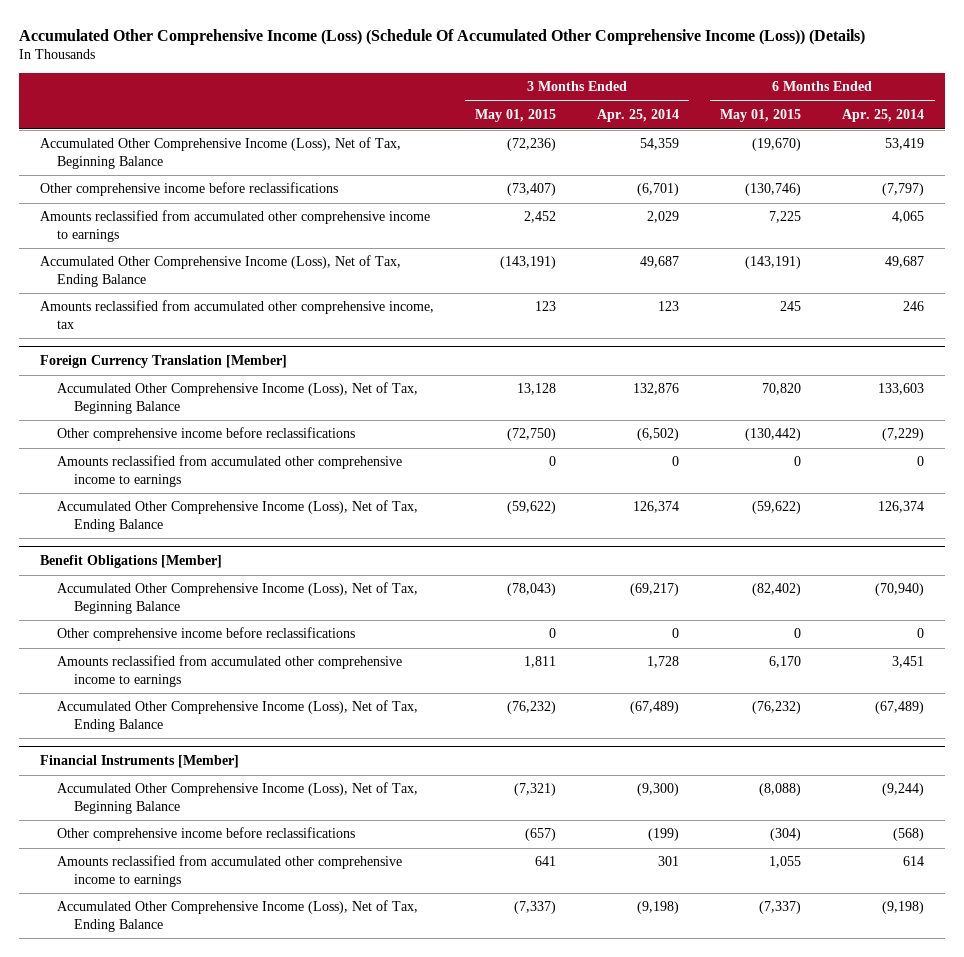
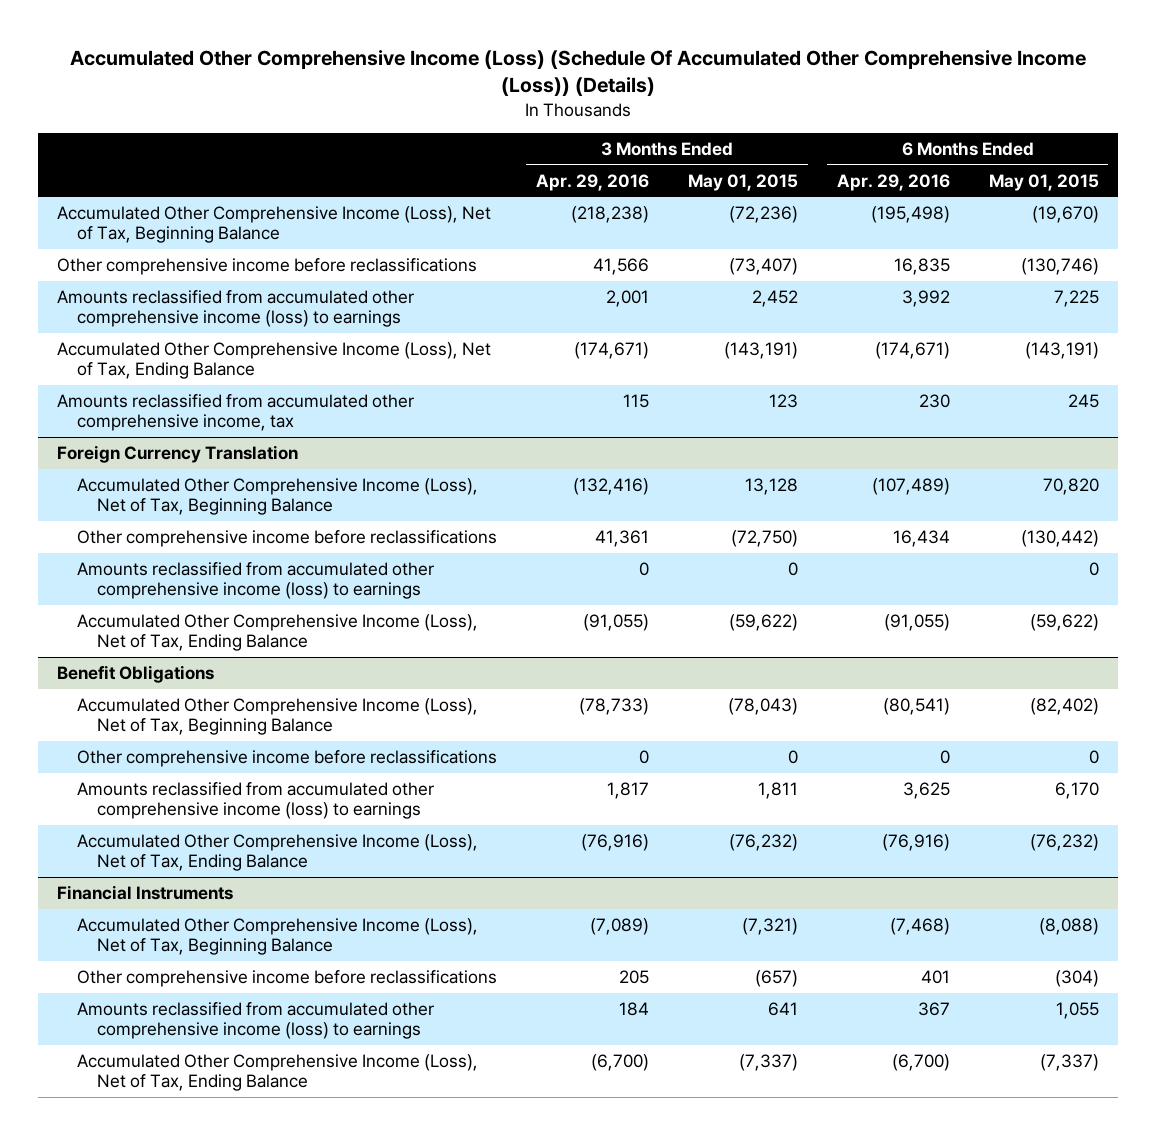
- | 3 Months Ended May 01, 2015 | 3 Months Ended Apr. 25, 2014 | 6 Months Ended May 01, 2015 | 6 Months Ended Apr. 25, 2014
+ | 3 Months Ended Apr. 29, 2016 | 3 Months Ended May 01, 2015 | 6 Months Ended Apr. 29, 2016 | 6 Months Ended May 01, 2015
- Amounts reclassified from accumulated other comprehensive income to earnings | 2,452 | 2,029 | 7,225 | 4,065
+ Amounts reclassified from accumulated other comprehensive income (loss) to earnings | 2,001 | 2,452 | 3,992 | 7,225
- Foreign Currency Translation [Member]
+ Foreign Currency Translation
- Amounts reclassified from accumulated other comprehensive income to earnings | 0 | 0 | 0 | 0
+ Amounts reclassified from accumulated other comprehensive income (loss) to earnings | 0 | 0 | | 0
- Benefit Obligations [Member]
+ Benefit Obligations
- Amounts reclassified from accumulated other comprehensive income to earnings | 1,811 | 1,728 | 6,170 | 3,451
+ Amounts reclassified from accumulated other comprehensive income (loss) to earnings | 1,817 | 1,811 | 3,625 | 6,170
- Financial Instruments [Member]
+ Financial Instruments
- Amounts reclassified from accumulated other comprehensive income to earnings | 641 | 301 | 1,055 | 614
+ Amounts reclassified from accumulated other comprehensive income (loss) to earnings | 184 | 641 | 367 | 1,055

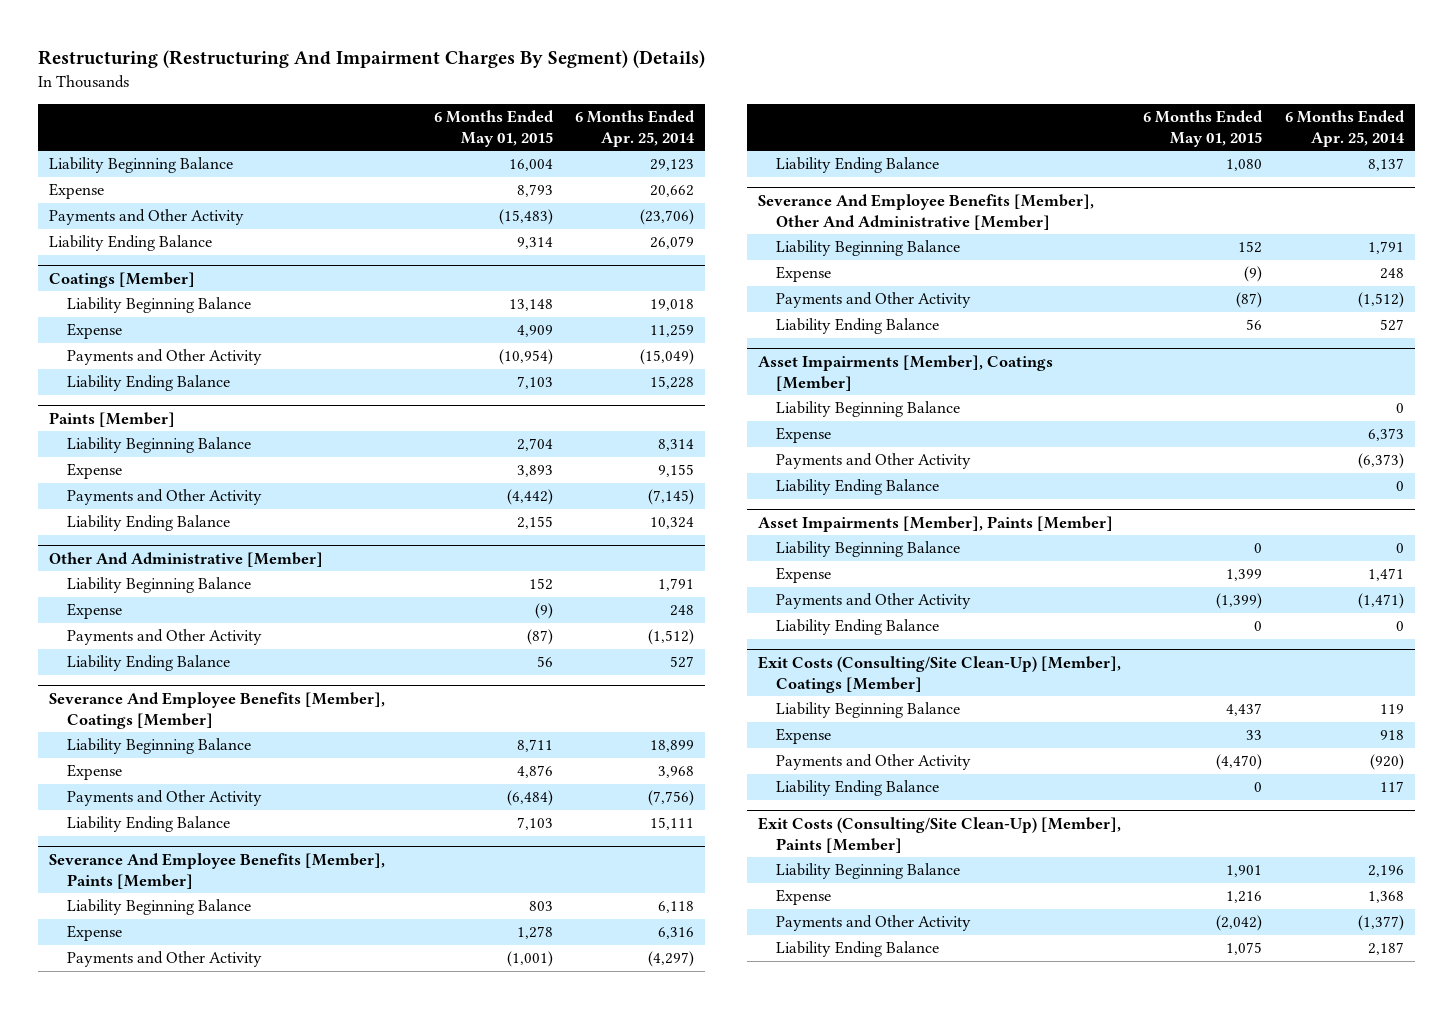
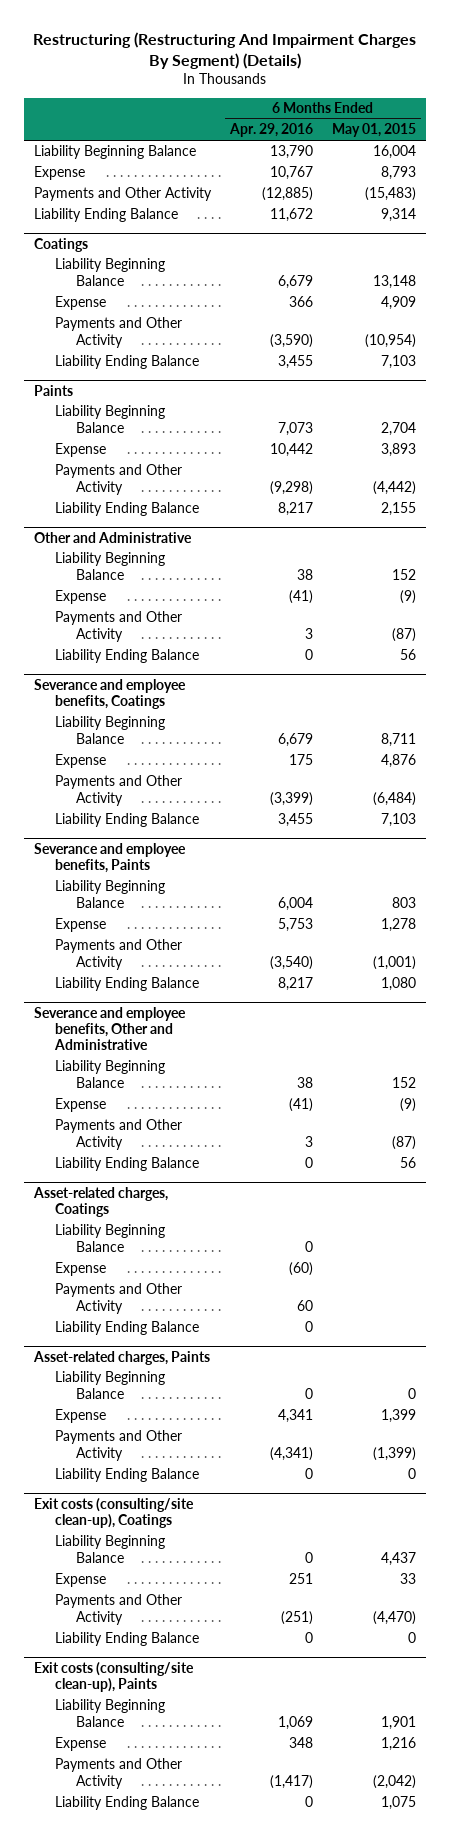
- | 6 Months Ended May 01, 2015 | 6 Months Ended Apr. 25, 2014
+ | 6 Months Ended Apr. 29, 2016 | 6 Months Ended May 01, 2015
- Coatings [Member]
+ Coatings
- Paints [Member]
+ Paints
- Other And Administrative [Member]
+ Other and Administrative
- Severance And Employee Benefits [Member], Coatings [Member]
+ Severance and employee benefits, Coatings
- Severance And Employee Benefits [Member], Paints [Member]
+ Severance and employee benefits, Paints
- Severance And Employee Benefits [Member], Other And Administrative [Member]
+ Severance and employee benefits, Other and Administrative
- Asset Impairments [Member], Coatings [Member]
+ Asset-related charges, Coatings
- Asset Impairments [Member], Paints [Member]
+ Asset-related charges, Paints
- Exit Costs (Consulting/Site Clean-Up) [Member], Coatings [Member]
+ Exit costs (consulting/site clean-up), Coatings
- Exit Costs (Consulting/Site Clean-Up) [Member], Paints [Member]
+ Exit costs (consulting/site clean-up), Paints

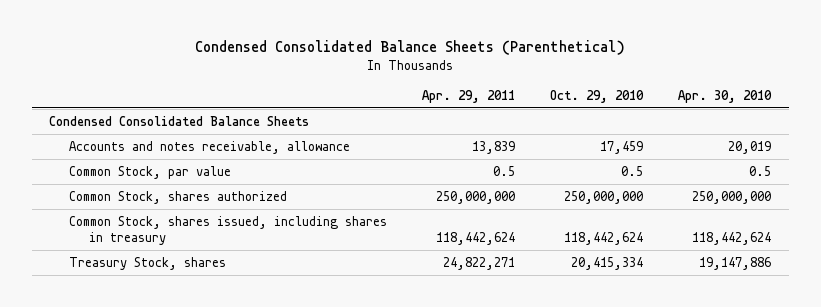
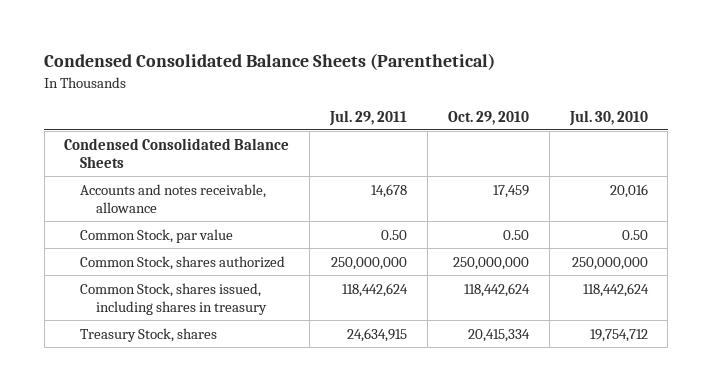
- | Apr. 29, 2011 | Oct. 29, 2010 | Apr. 30, 2010
+ | Jul. 29, 2011 | Oct. 29, 2010 | Jul. 30, 2010
- Common Stock, par value | 0.5 | 0.5 | 0.5
+ Common Stock, par value | 0.50 | 0.50 | 0.50

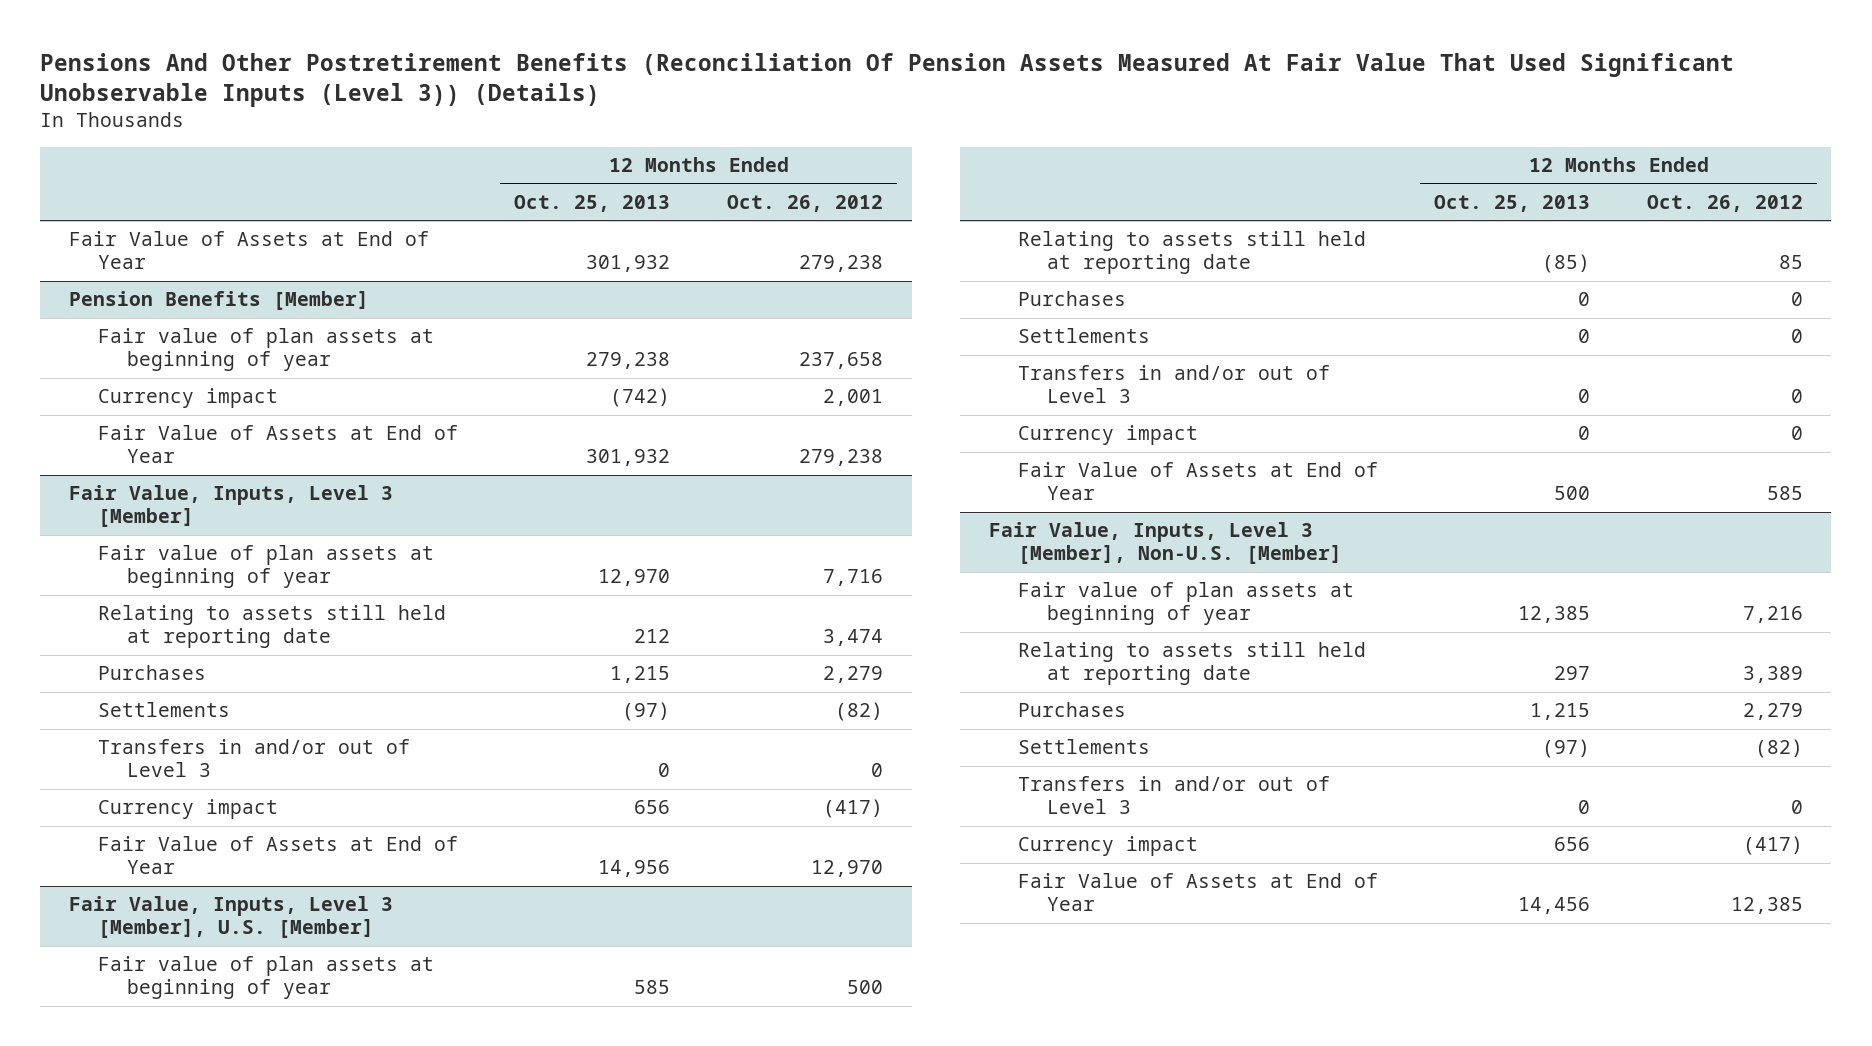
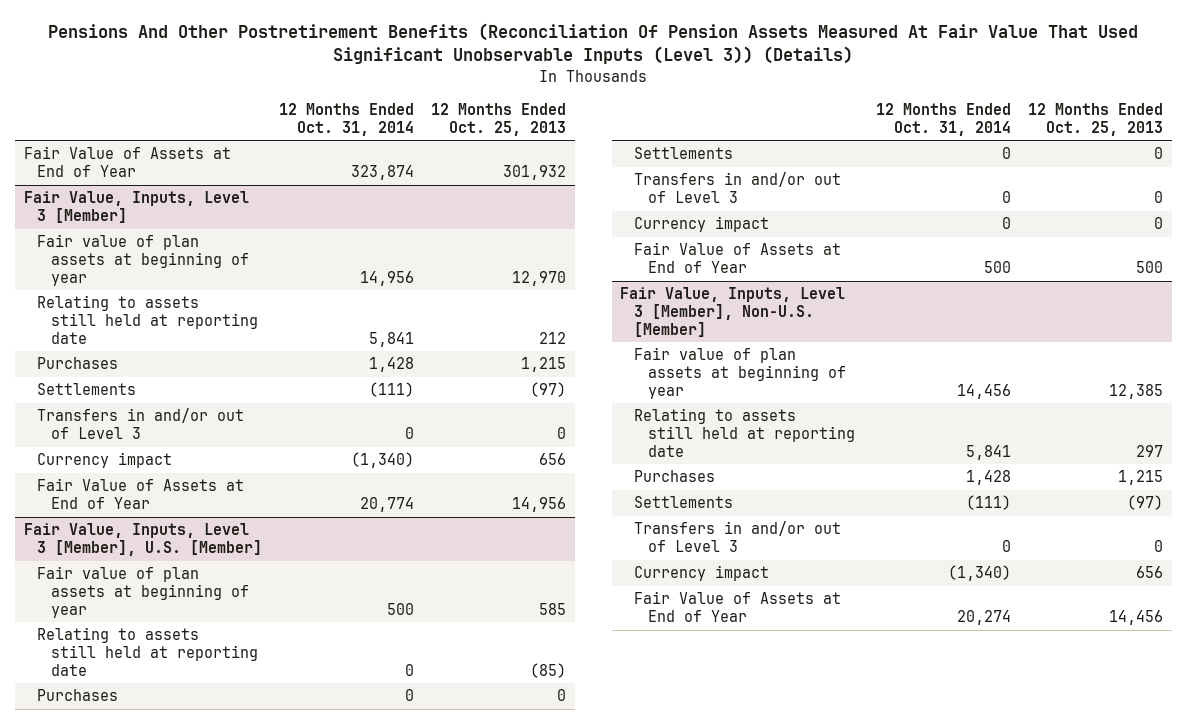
- | 12 Months Ended Oct. 25, 2013 | 12 Months Ended Oct. 26, 2012
+ | 12 Months Ended Oct. 31, 2014 | 12 Months Ended Oct. 25, 2013
- Pension Benefits [Member]
- Fair value of plan assets at beginning of year | 279,238 | 237,658
- Currency impact | (742) | 2,001
- Fair Value of Assets at End of Year | 301,932 | 279,238

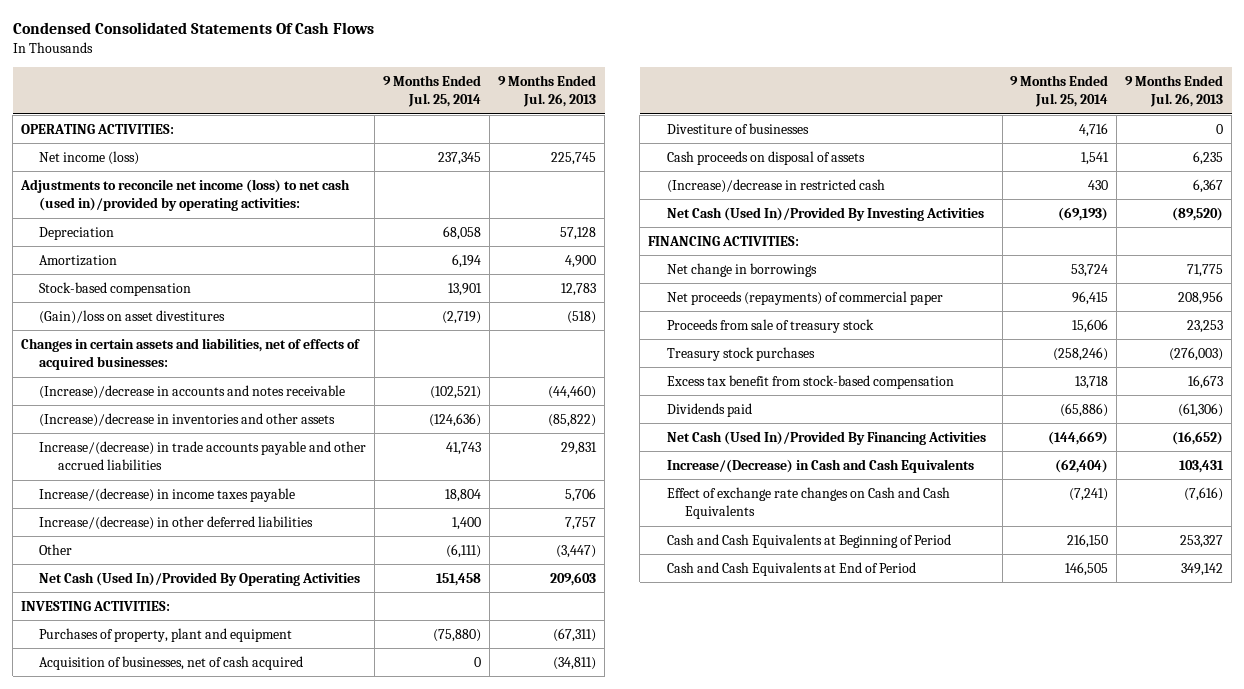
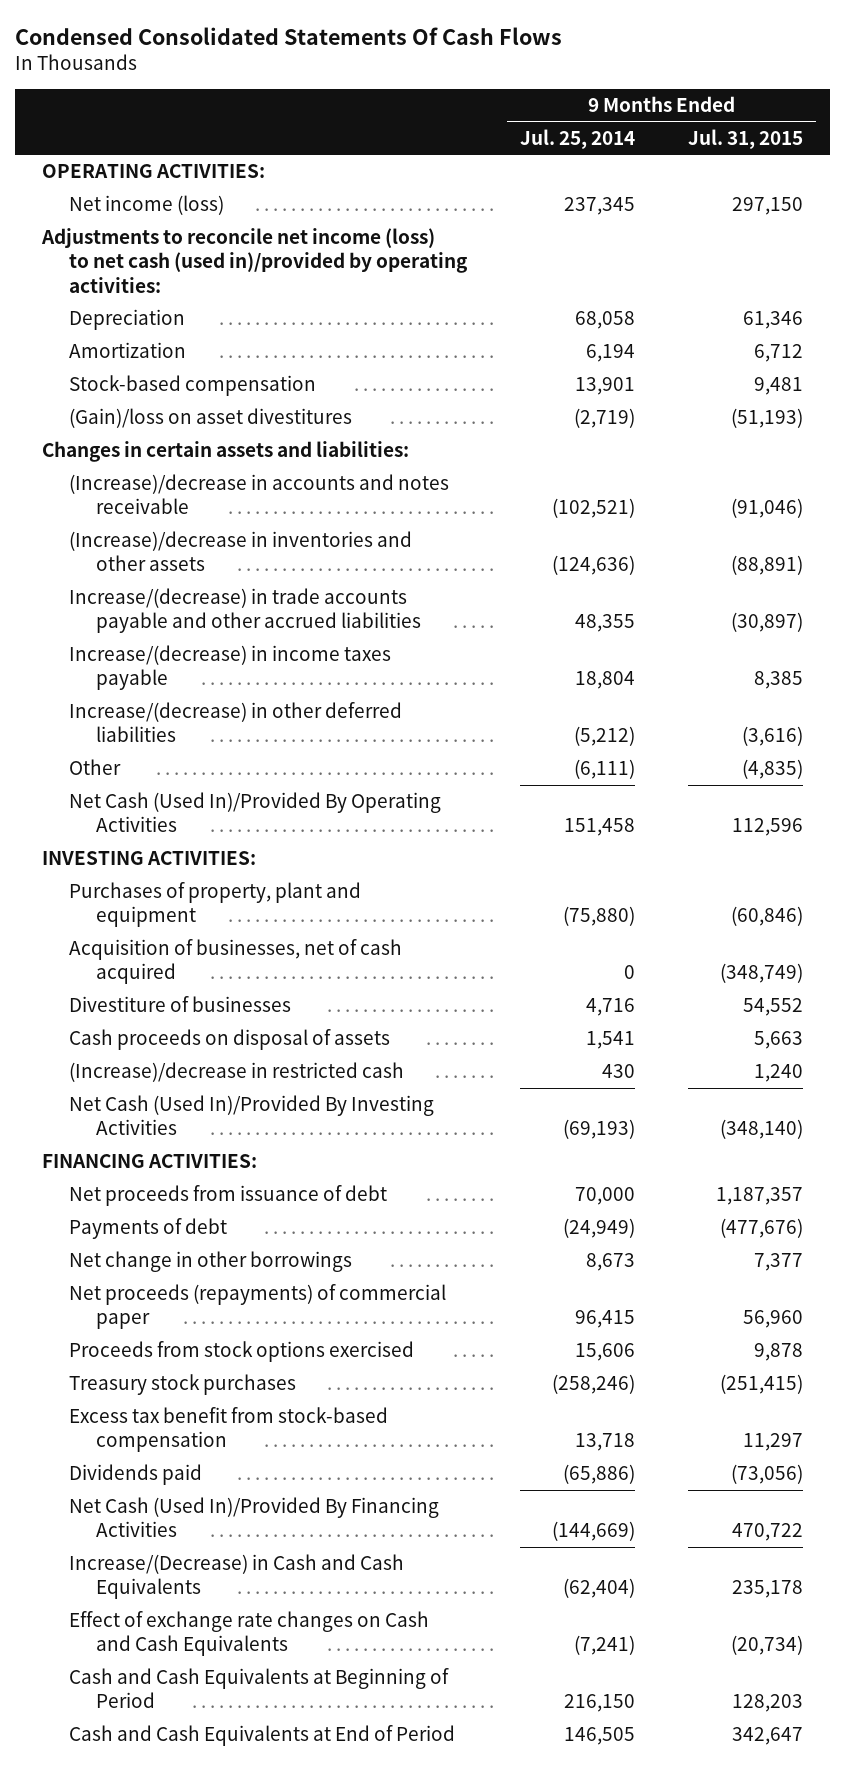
- | 9 Months Ended Jul. 25, 2014 | 9 Months Ended Jul. 26, 2013
+ | 9 Months Ended Jul. 25, 2014 | 9 Months Ended Jul. 31, 2015
- Changes in certain assets and liabilities, net of effects of acquired businesses:
+ Changes in certain assets and liabilities:
- Increase/(decrease) in trade accounts payable and other accrued liabilities | 41,743 | 29,831
+ Increase/(decrease) in trade accounts payable and other accrued liabilities | 48,355 | (30,897)
- Increase/(decrease) in other deferred liabilities | 1,400 | 7,757
+ Increase/(decrease) in other deferred liabilities | (5,212) | (3,616)
- Net change in borrowings | 53,724 | 71,775
+ Net proceeds from issuance of debt | 70,000 | 1,187,357
+ Payments of debt | (24,949) | (477,676)
+ Net change in other borrowings | 8,673 | 7,377
- Proceeds from sale of treasury stock | 15,606 | 23,253
+ Proceeds from stock options exercised | 15,606 | 9,878

